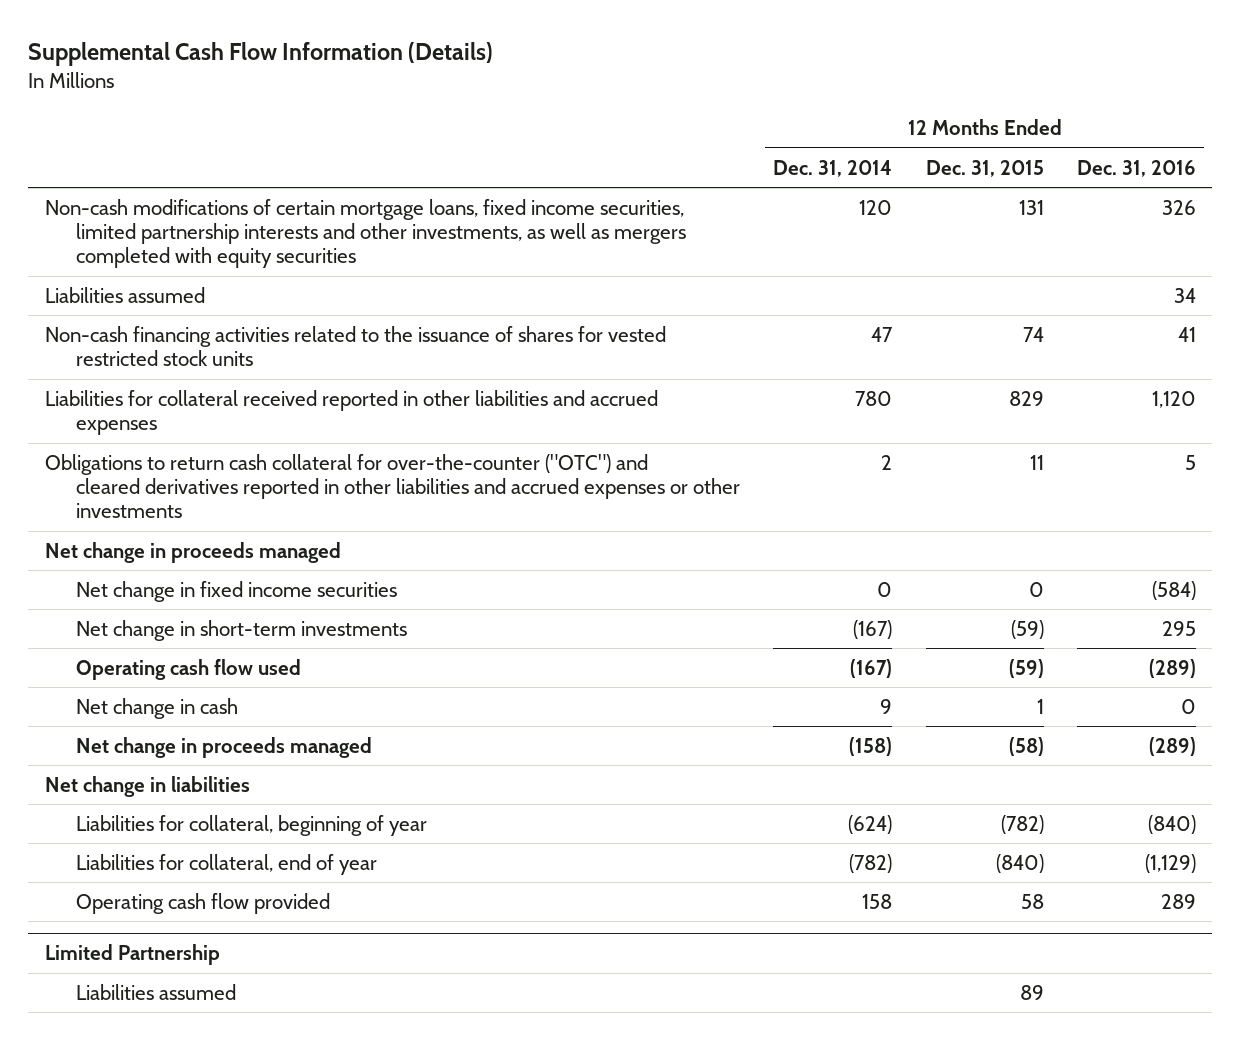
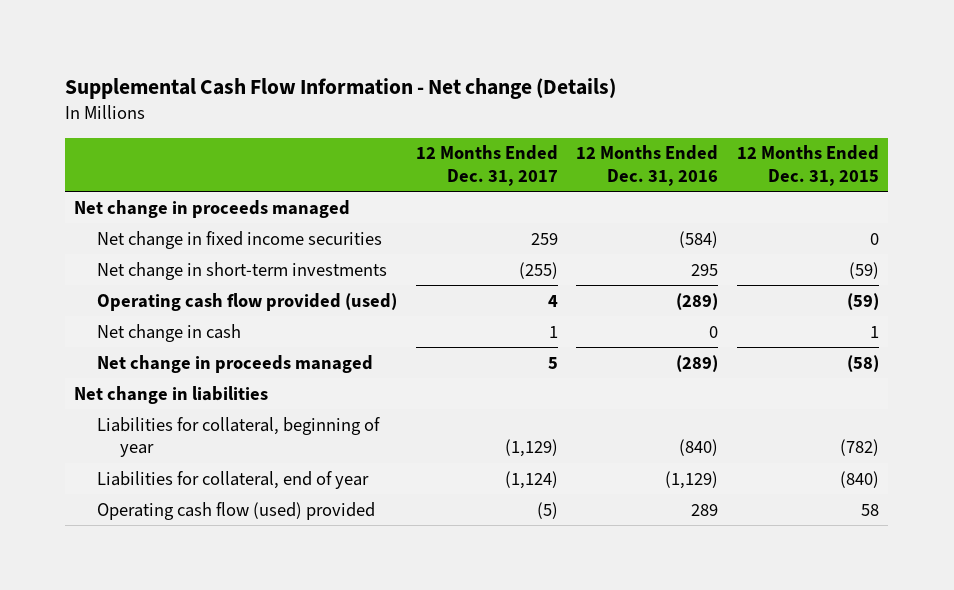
- Supplemental Cash Flow Information (Details)
+ Supplemental Cash Flow Information - Net change (Details)
- | 12 Months Ended Dec. 31, 2014 | 12 Months Ended Dec. 31, 2015 | 12 Months Ended Dec. 31, 2016
+ | 12 Months Ended Dec. 31, 2017 | 12 Months Ended Dec. 31, 2016 | 12 Months Ended Dec. 31, 2015
- Non-cash modifications of certain mortgage loans, fixed income securities, limited partnership interests and other investments, as well as mergers completed with equity securities | 120 | 131 | 326
- Liabilities assumed | | | 34
- Non-cash financing activities related to the issuance of shares for vested restricted stock units | 47 | 74 | 41
- Liabilities for collateral received reported in other liabilities and accrued expenses | 780 | 829 | 1,120
- Obligations to return cash collateral for over-the-counter ("OTC") and cleared derivatives reported in other liabilities and accrued expenses or other investments | 2 | 11 | 5
- Operating cash flow used | (167) | (59) | (289)
+ Operating cash flow provided (used) | 4 | (289) | (59)
- Operating cash flow provided | 158 | 58 | 289
- Limited Partnership
- Liabilities assumed | | 89 |
+ Operating cash flow (used) provided | (5) | 289 | 58

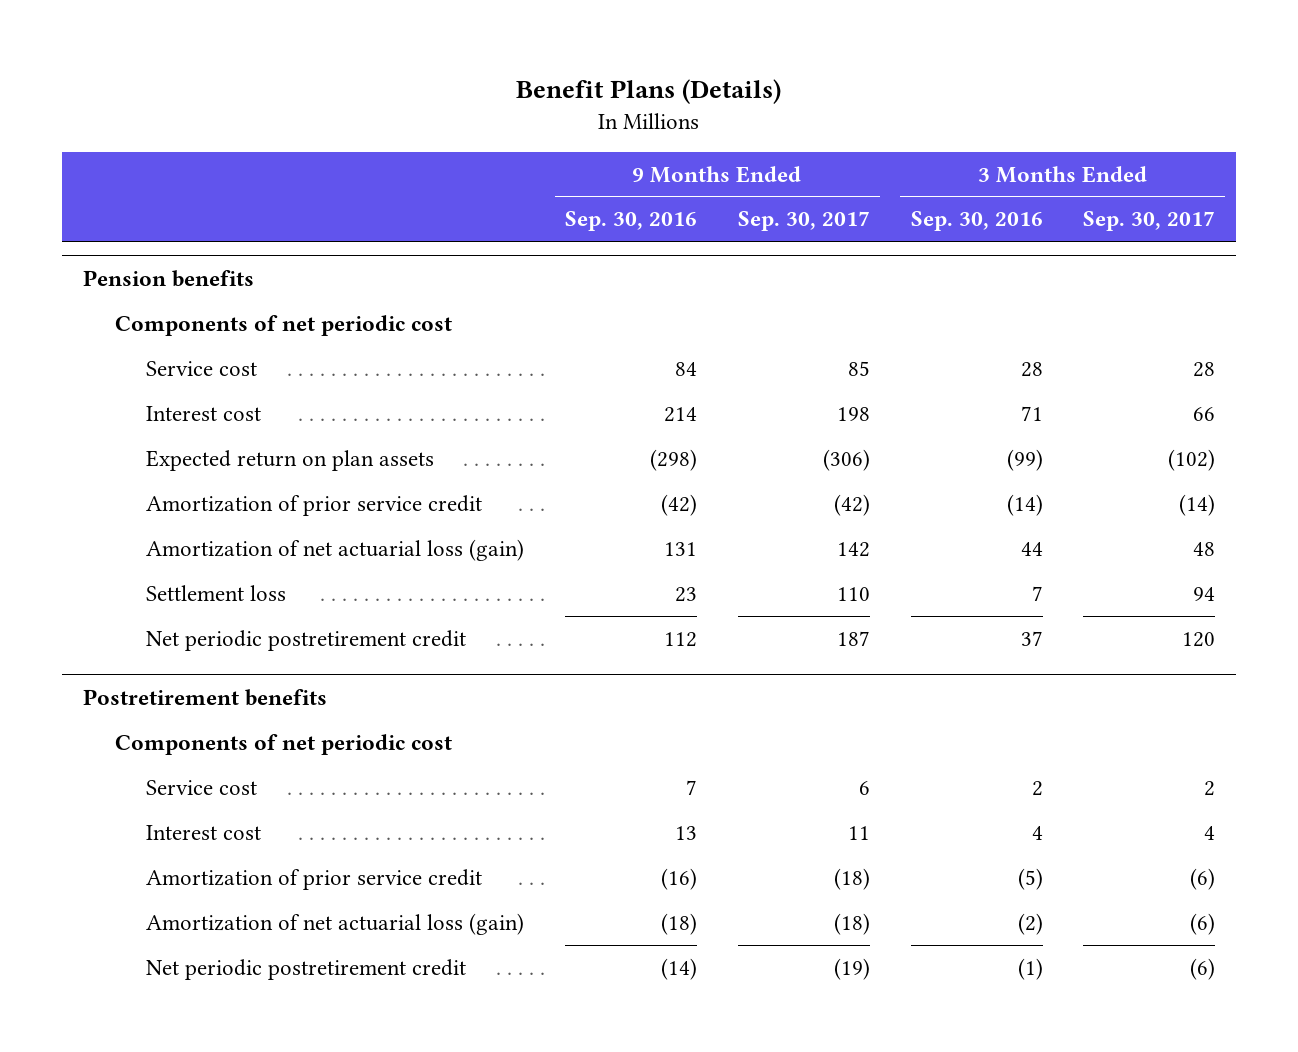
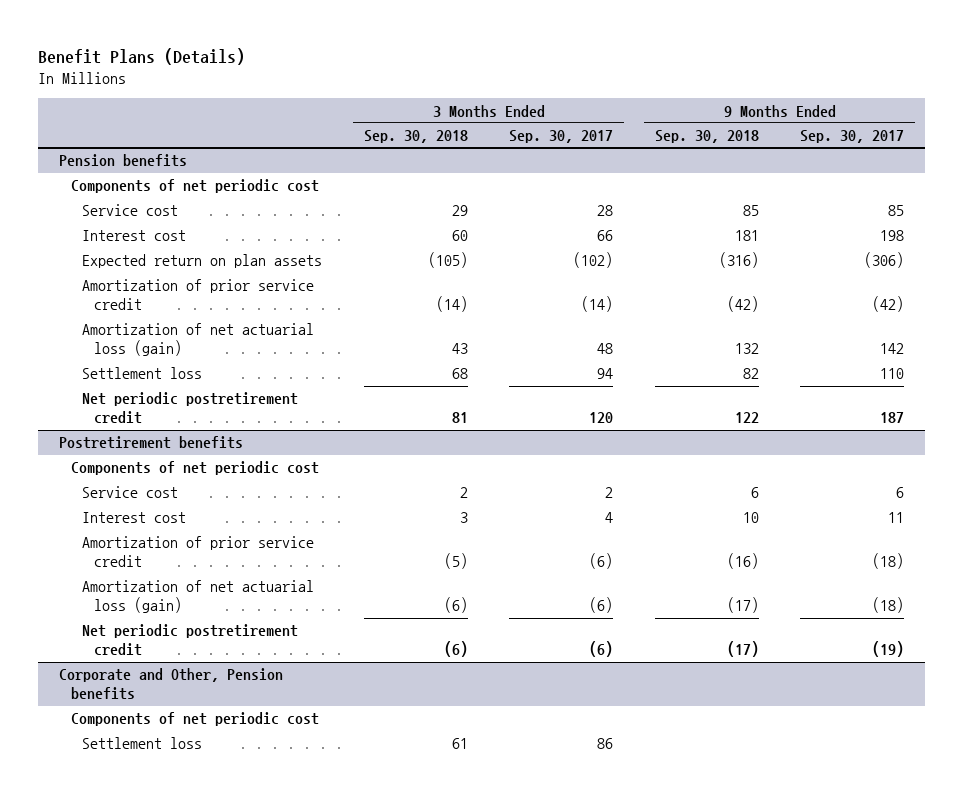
- | 9 Months Ended Sep. 30, 2016 | 9 Months Ended Sep. 30, 2017 | 3 Months Ended Sep. 30, 2016 | 3 Months Ended Sep. 30, 2017
+ | 3 Months Ended Sep. 30, 2018 | 3 Months Ended Sep. 30, 2017 | 9 Months Ended Sep. 30, 2018 | 9 Months Ended Sep. 30, 2017
+ Corporate and Other, Pension benefits
+ Components of net periodic cost
+ Settlement loss | 61 | 86 | |

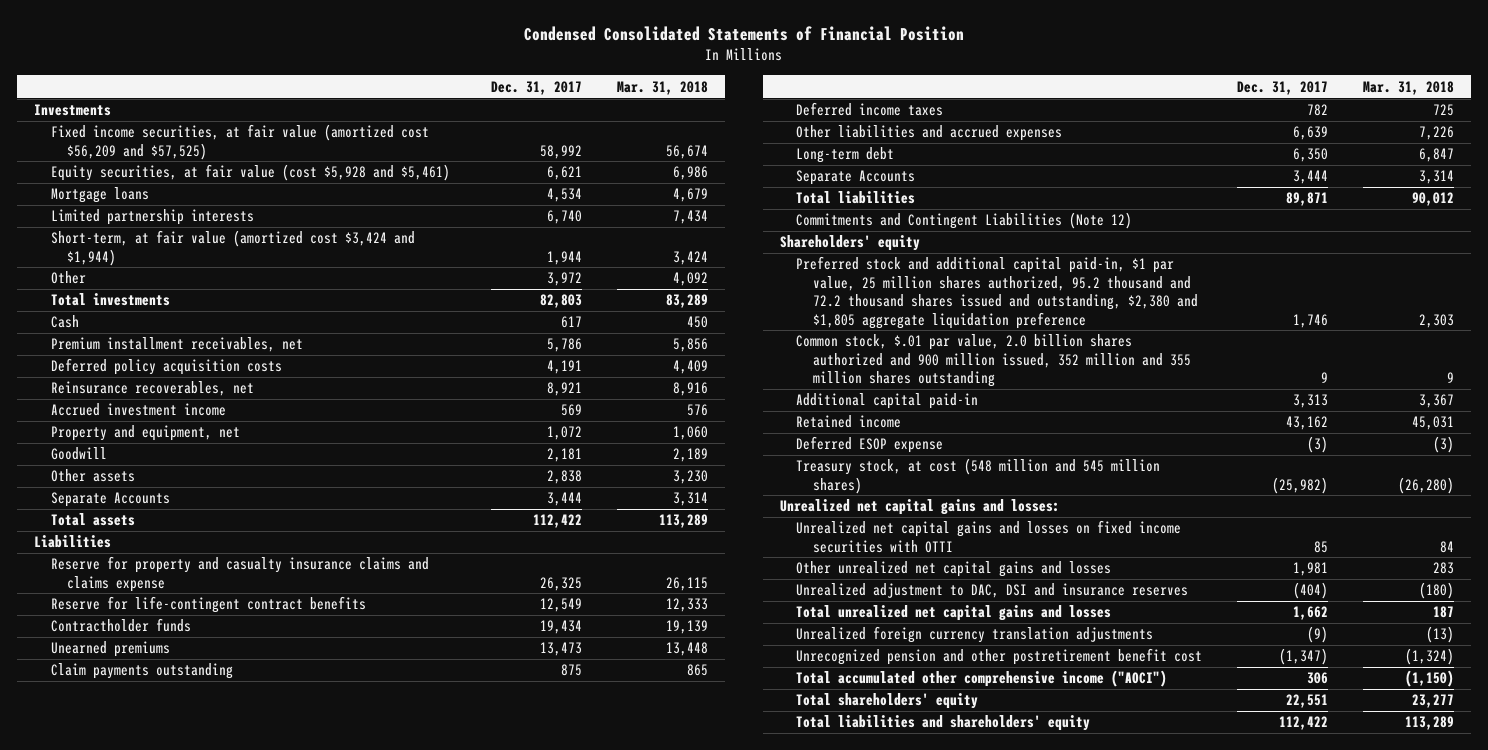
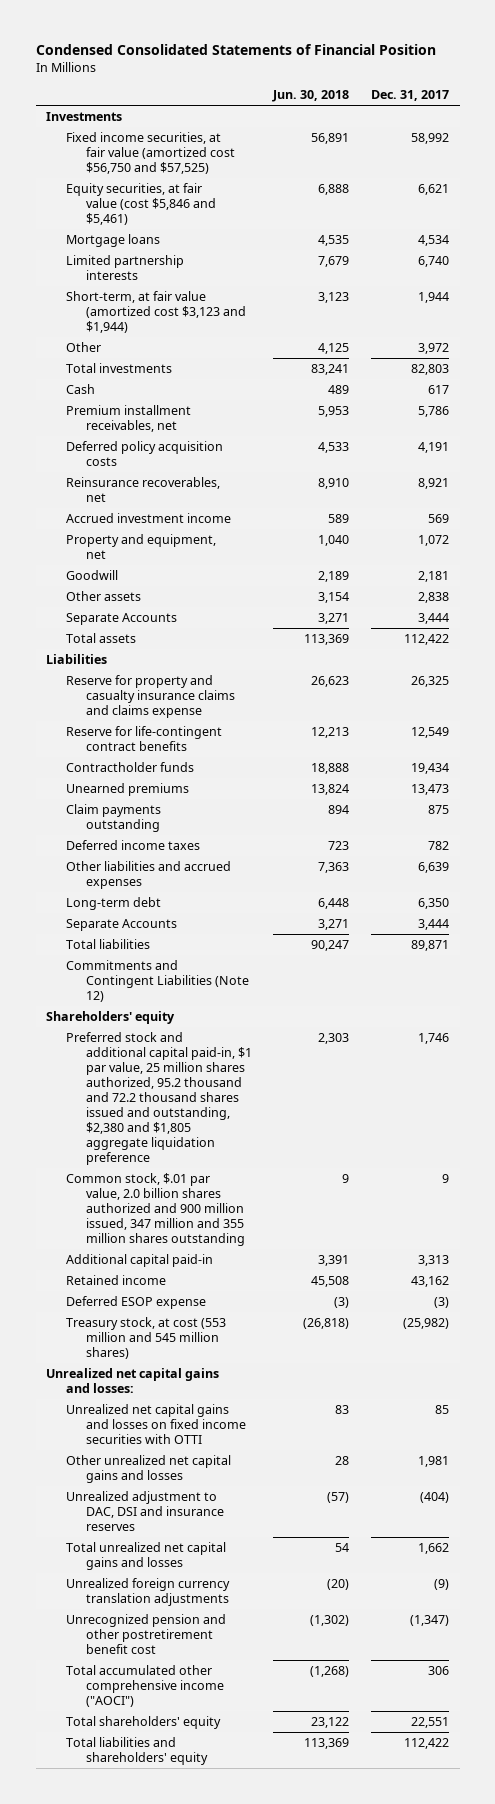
- | Dec. 31, 2017 | Mar. 31, 2018
+ | Jun. 30, 2018 | Dec. 31, 2017
- Fixed income securities, at fair value (amortized cost $56,209 and $57,525) | 58,992 | 56,674
- Equity securities, at fair value (cost $5,928 and $5,461) | 6,621 | 6,986
+ Fixed income securities, at fair value (amortized cost $56,750 and $57,525) | 56,891 | 58,992
+ Equity securities, at fair value (cost $5,846 and $5,461) | 6,888 | 6,621
- Short-term, at fair value (amortized cost $3,424 and $1,944) | 1,944 | 3,424
+ Short-term, at fair value (amortized cost $3,123 and $1,944) | 3,123 | 1,944
- Common stock, $.01 par value, 2.0 billion shares authorized and 900 million issued, 352 million and 355 million shares outstanding | 9 | 9
+ Common stock, $.01 par value, 2.0 billion shares authorized and 900 million issued, 347 million and 355 million shares outstanding | 9 | 9
- Treasury stock, at cost (548 million and 545 million shares) | (25,982) | (26,280)
+ Treasury stock, at cost (553 million and 545 million shares) | (26,818) | (25,982)

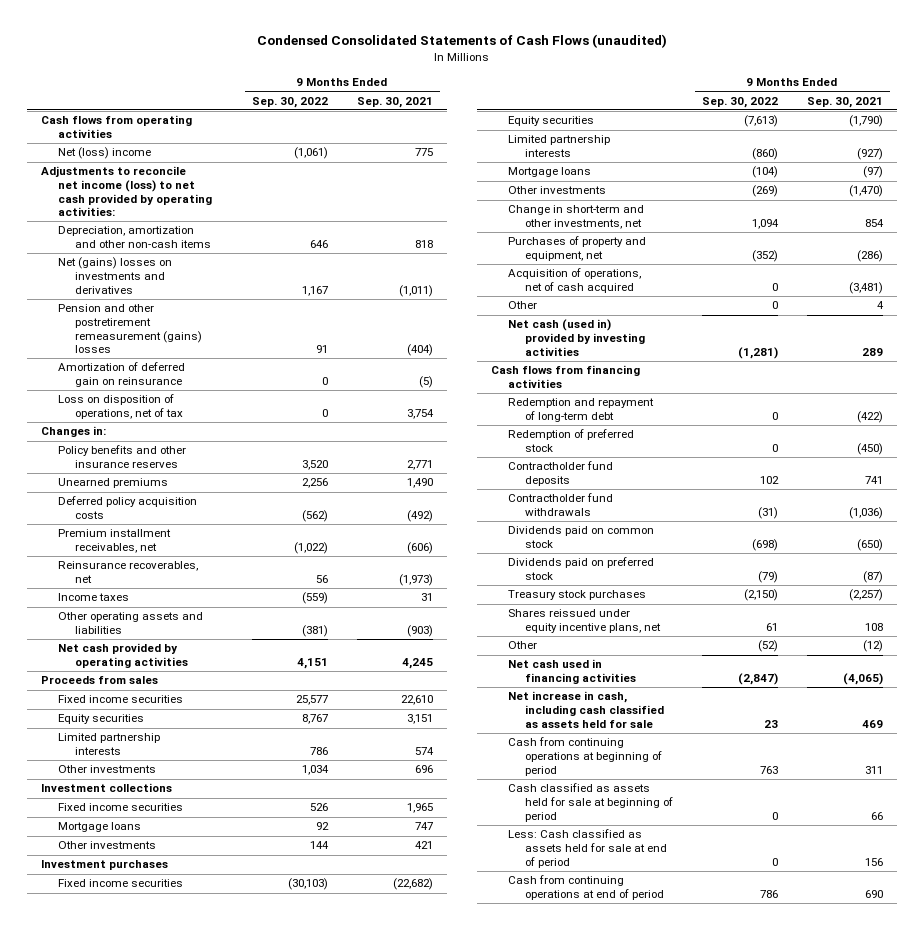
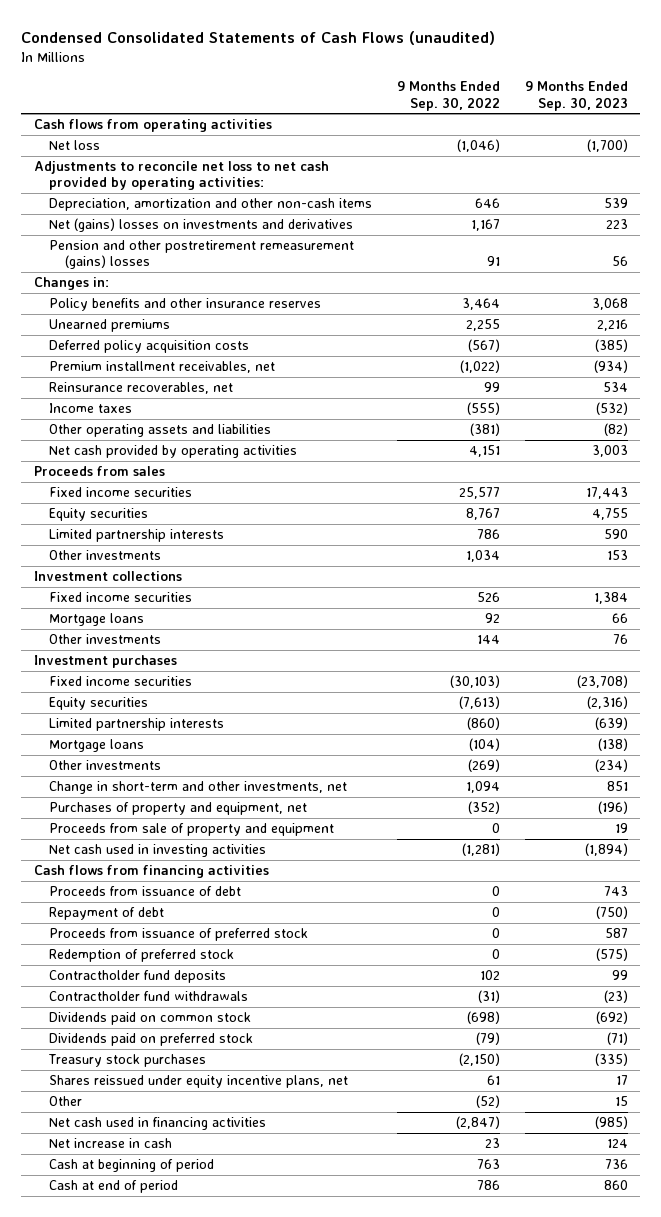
- | 9 Months Ended Sep. 30, 2022 | 9 Months Ended Sep. 30, 2021
+ | 9 Months Ended Sep. 30, 2022 | 9 Months Ended Sep. 30, 2023
- Net (loss) income | (1,061) | 775
- Adjustments to reconcile net income (loss) to net cash provided by operating activities:
+ Net loss | (1,046) | (1,700)
+ Adjustments to reconcile net loss to net cash provided by operating activities:
- Amortization of deferred gain on reinsurance | 0 | (5)
- Loss on disposition of operations, net of tax | 0 | 3,754
- Policy benefits and other insurance reserves | 3,520 | 2,771
- Unearned premiums | 2,256 | 1,490
- Deferred policy acquisition costs | (562) | (492)
+ Policy benefits and other insurance reserves | 3,464 | 3,068
+ Unearned premiums | 2,255 | 2,216
+ Deferred policy acquisition costs | (567) | (385)
- Reinsurance recoverables, net | 56 | (1,973)
- Income taxes | (559) | 31
+ Reinsurance recoverables, net | 99 | 534
+ Income taxes | (555) | (532)
- Acquisition of operations, net of cash acquired | 0 | (3,481)
- Other | 0 | 4
- Net cash (used in) provided by investing activities | (1,281) | 289
+ Proceeds from sale of property and equipment | 0 | 19
+ Net cash used in investing activities | (1,281) | (1,894)
- Redemption and repayment of long-term debt | 0 | (422)
+ Proceeds from issuance of debt | 0 | 743
+ Repayment of debt | 0 | (750)
+ Proceeds from issuance of preferred stock | 0 | 587
- Net increase in cash, including cash classified as assets held for sale | 23 | 469
- Cash from continuing operations at beginning of period | 763 | 311
- Cash classified as assets held for sale at beginning of period | 0 | 66
- Less: Cash classified as assets held for sale at end of period | 0 | 156
- Cash from continuing operations at end of period | 786 | 690
+ Net increase in cash | 23 | 124
+ Cash at beginning of period | 763 | 736
+ Cash at end of period | 786 | 860

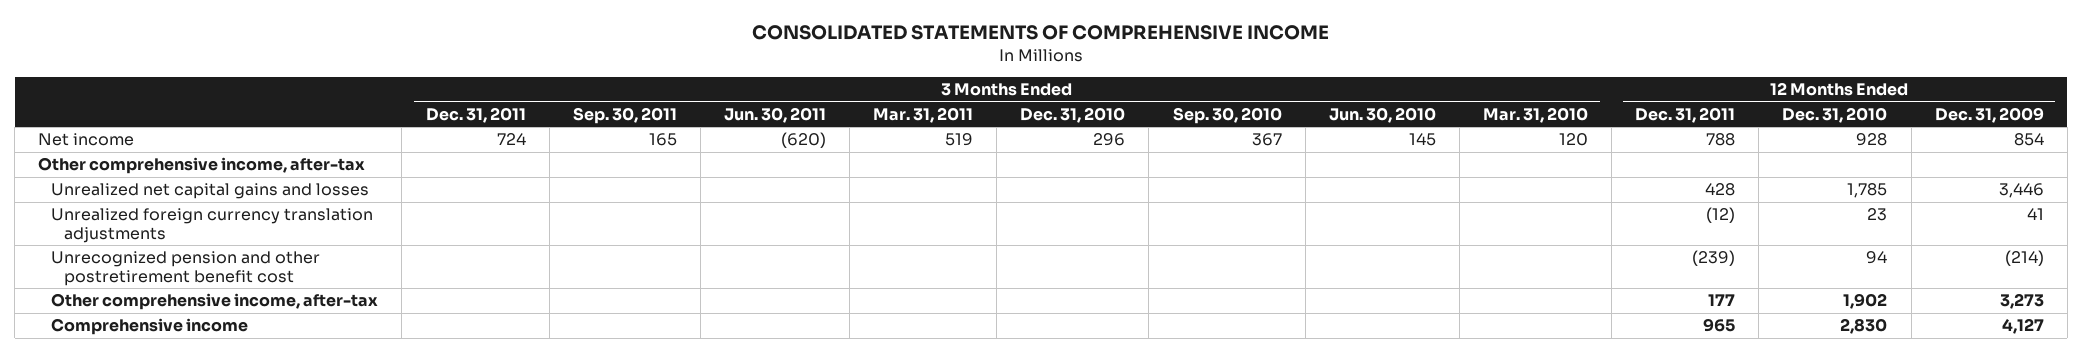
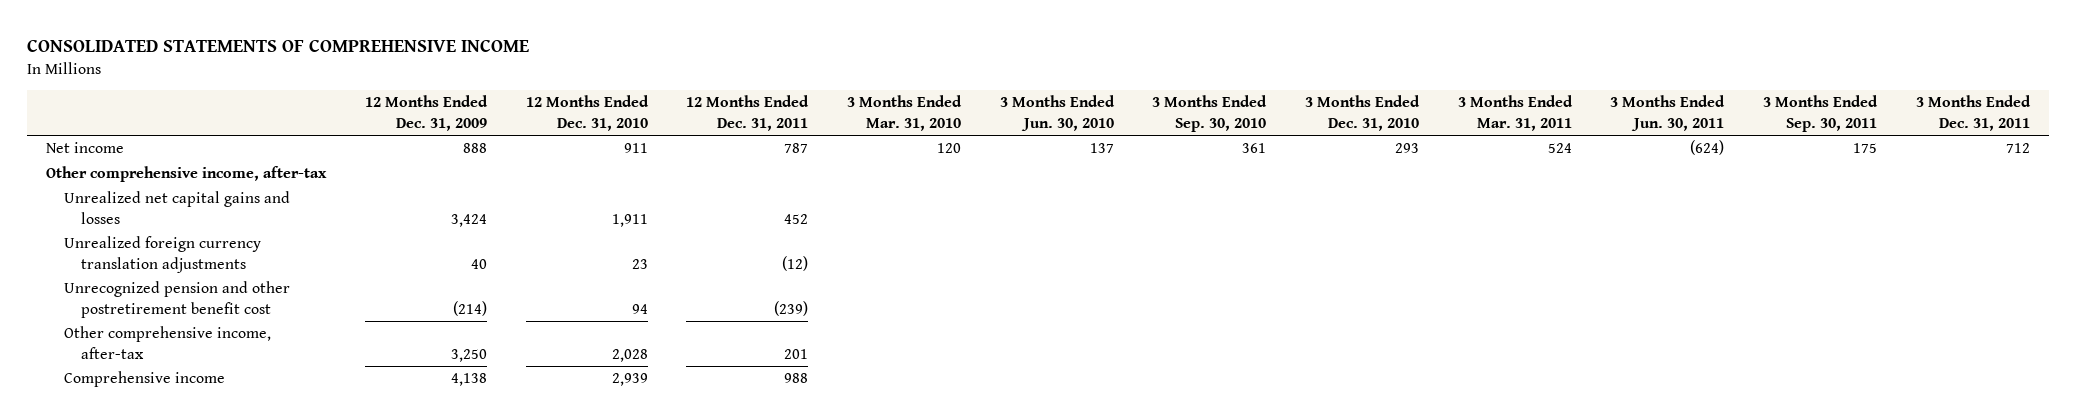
- | 3 Months Ended Dec. 31, 2011 | 3 Months Ended Sep. 30, 2011 | 3 Months Ended Jun. 30, 2011 | 3 Months Ended Mar. 31, 2011 | 3 Months Ended Dec. 31, 2010 | 3 Months Ended Sep. 30, 2010 | 3 Months Ended Jun. 30, 2010 | 3 Months Ended Mar. 31, 2010 | 12 Months Ended Dec. 31, 2011 | 12 Months Ended Dec. 31, 2010 | 12 Months Ended Dec. 31, 2009
+ | 12 Months Ended Dec. 31, 2009 | 12 Months Ended Dec. 31, 2010 | 12 Months Ended Dec. 31, 2011 | 3 Months Ended Mar. 31, 2010 | 3 Months Ended Jun. 30, 2010 | 3 Months Ended Sep. 30, 2010 | 3 Months Ended Dec. 31, 2010 | 3 Months Ended Mar. 31, 2011 | 3 Months Ended Jun. 30, 2011 | 3 Months Ended Sep. 30, 2011 | 3 Months Ended Dec. 31, 2011
- Net income | 724 | 165 | (620) | 519 | 296 | 367 | 145 | 120 | 788 | 928 | 854
+ Net income | 888 | 911 | 787 | 120 | 137 | 361 | 293 | 524 | (624) | 175 | 712
- Unrealized net capital gains and losses | | | | | | | | | 428 | 1,785 | 3,446
- Unrealized foreign currency translation adjustments | | | | | | | | | (12) | 23 | 41
+ Unrealized net capital gains and losses | 3,424 | 1,911 | 452 | | | | | | | |
+ Unrealized foreign currency translation adjustments | 40 | 23 | (12) | | | | | | | |
- Other comprehensive income, after-tax | | | | | | | | | 177 | 1,902 | 3,273
- Comprehensive income | | | | | | | | | 965 | 2,830 | 4,127
+ Other comprehensive income, after-tax | 3,250 | 2,028 | 201 | | | | | | | |
+ Comprehensive income | 4,138 | 2,939 | 988 | | | | | | | |

